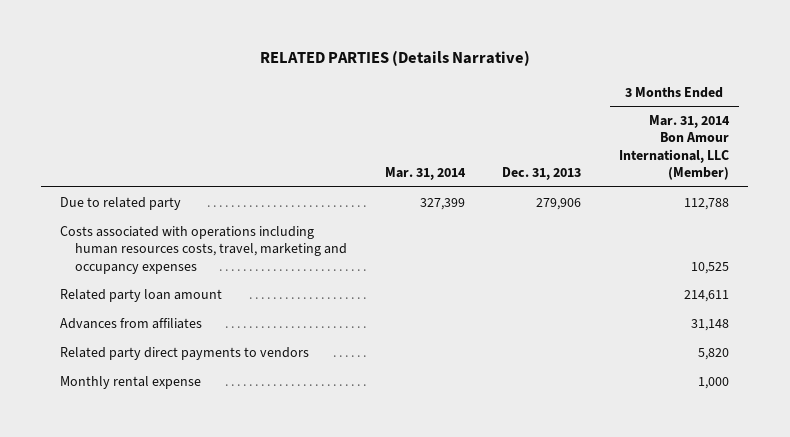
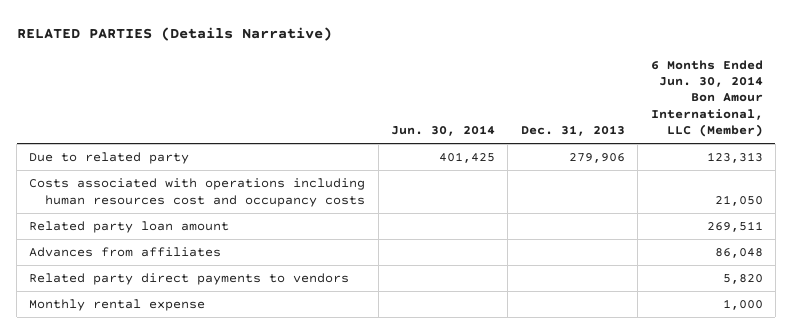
- | Mar. 31, 2014 | Dec. 31, 2013 | 3 Months Ended Mar. 31, 2014 Bon Amour International, LLC (Member)
+ | Jun. 30, 2014 | Dec. 31, 2013 | 6 Months Ended Jun. 30, 2014 Bon Amour International, LLC (Member)
- Costs associated with operations including human resources costs, travel, marketing and occupancy expenses | | | 10,525
+ Costs associated with operations including human resources cost and occupancy costs | | | 21,050

